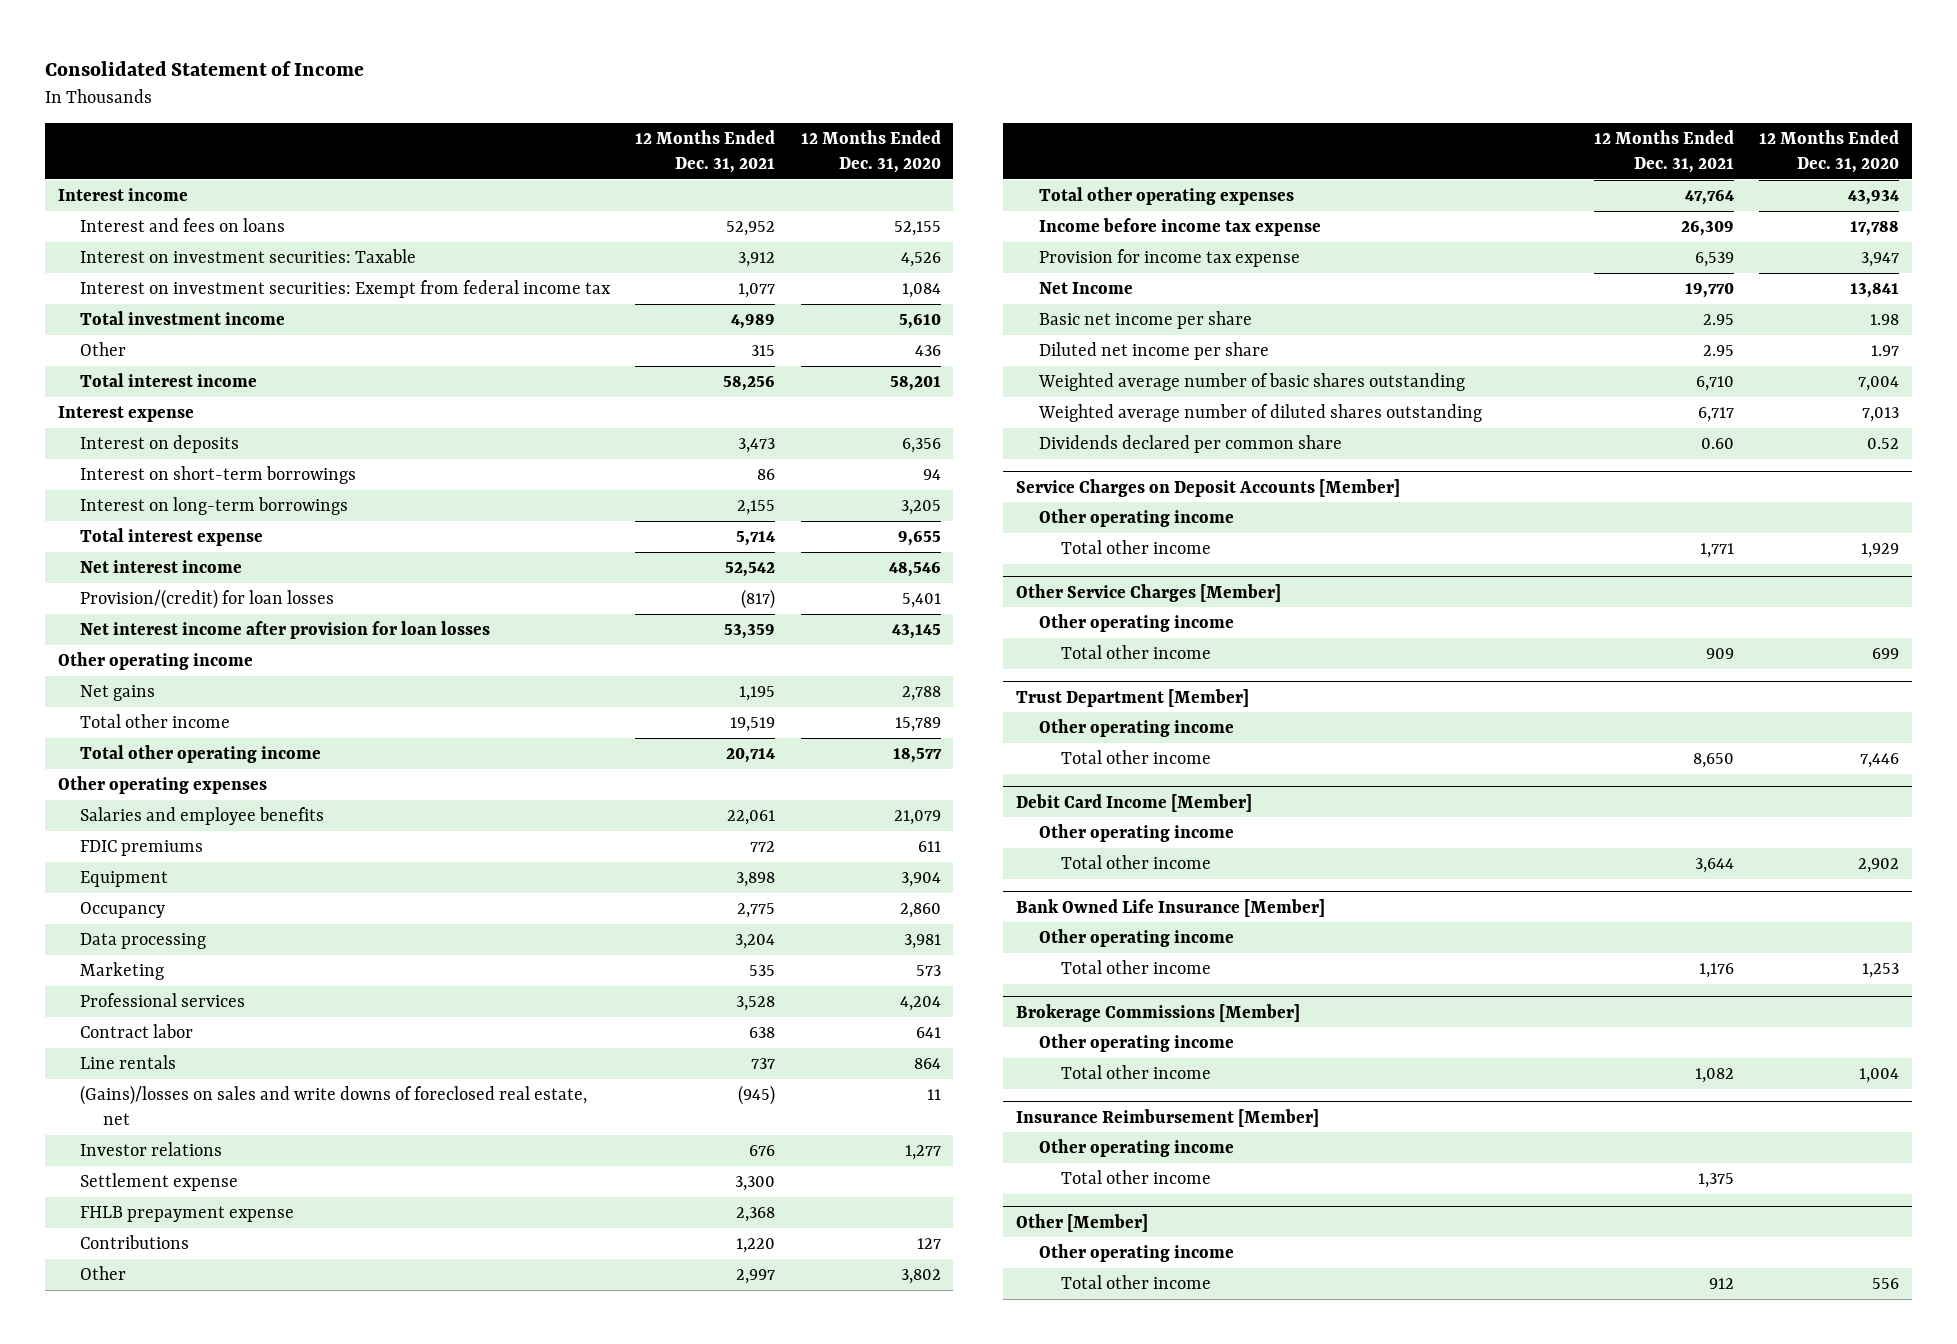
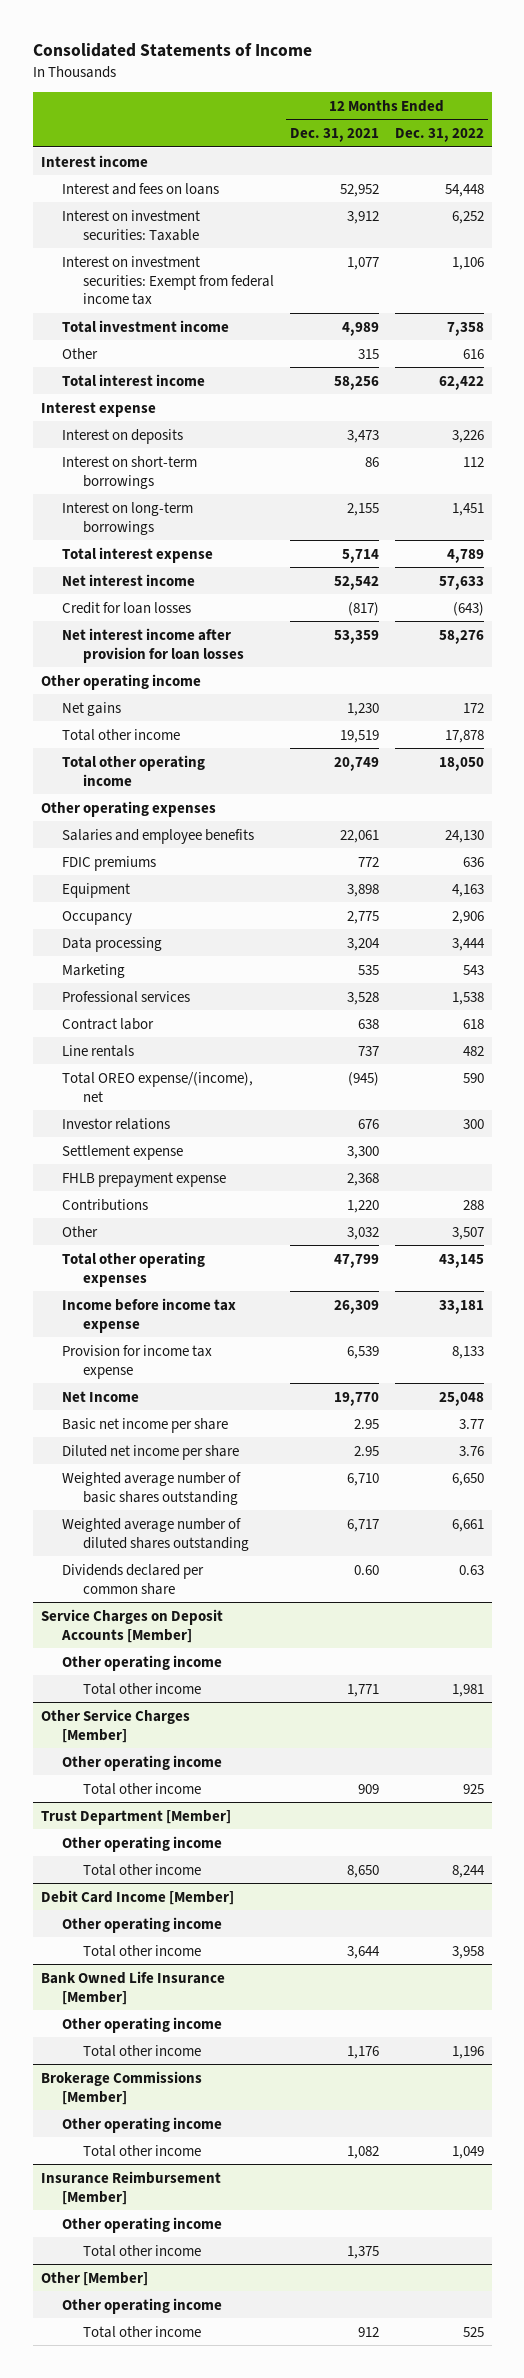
- Consolidated Statement of Income
+ Consolidated Statements of Income
- | 12 Months Ended Dec. 31, 2021 | 12 Months Ended Dec. 31, 2020
+ | 12 Months Ended Dec. 31, 2021 | 12 Months Ended Dec. 31, 2022
- Provision/(credit) for loan losses | (817) | 5,401
+ Credit for loan losses | (817) | (643)
- Net gains | 1,195 | 2,788
+ Net gains | 1,230 | 172
- Total other operating income | 20,714 | 18,577
+ Total other operating income | 20,749 | 18,050
- (Gains)/losses on sales and write downs of foreclosed real estate, net | (945) | 11
+ Total OREO expense/(income), net | (945) | 590
- Other | 2,997 | 3,802
- Total other operating expenses | 47,764 | 43,934
+ Other | 3,032 | 3,507
+ Total other operating expenses | 47,799 | 43,145

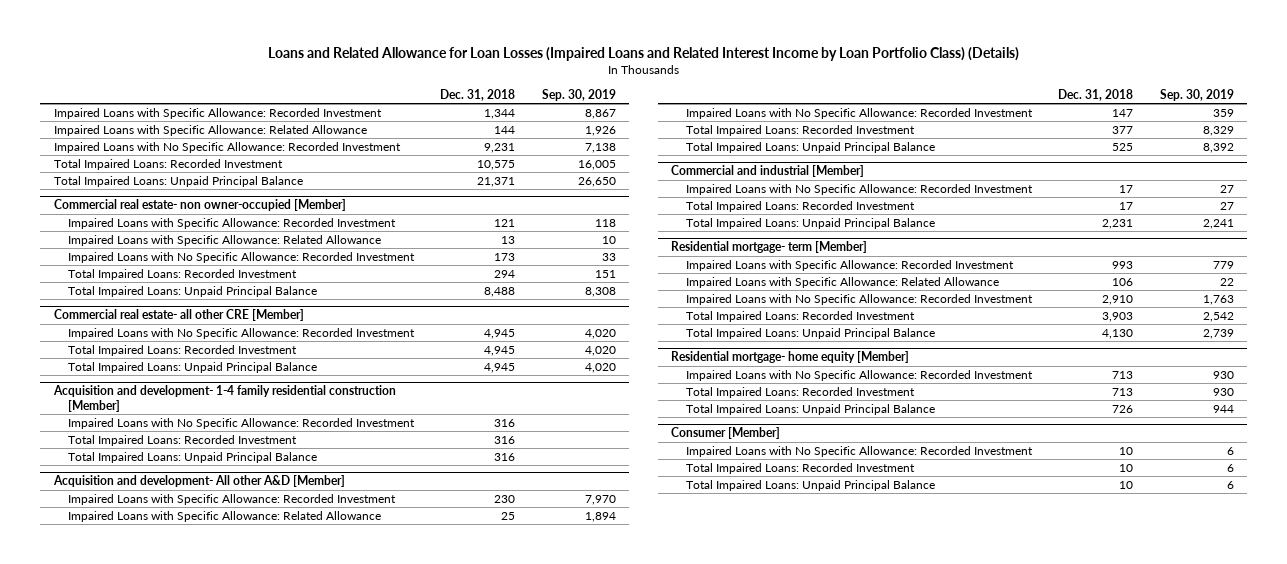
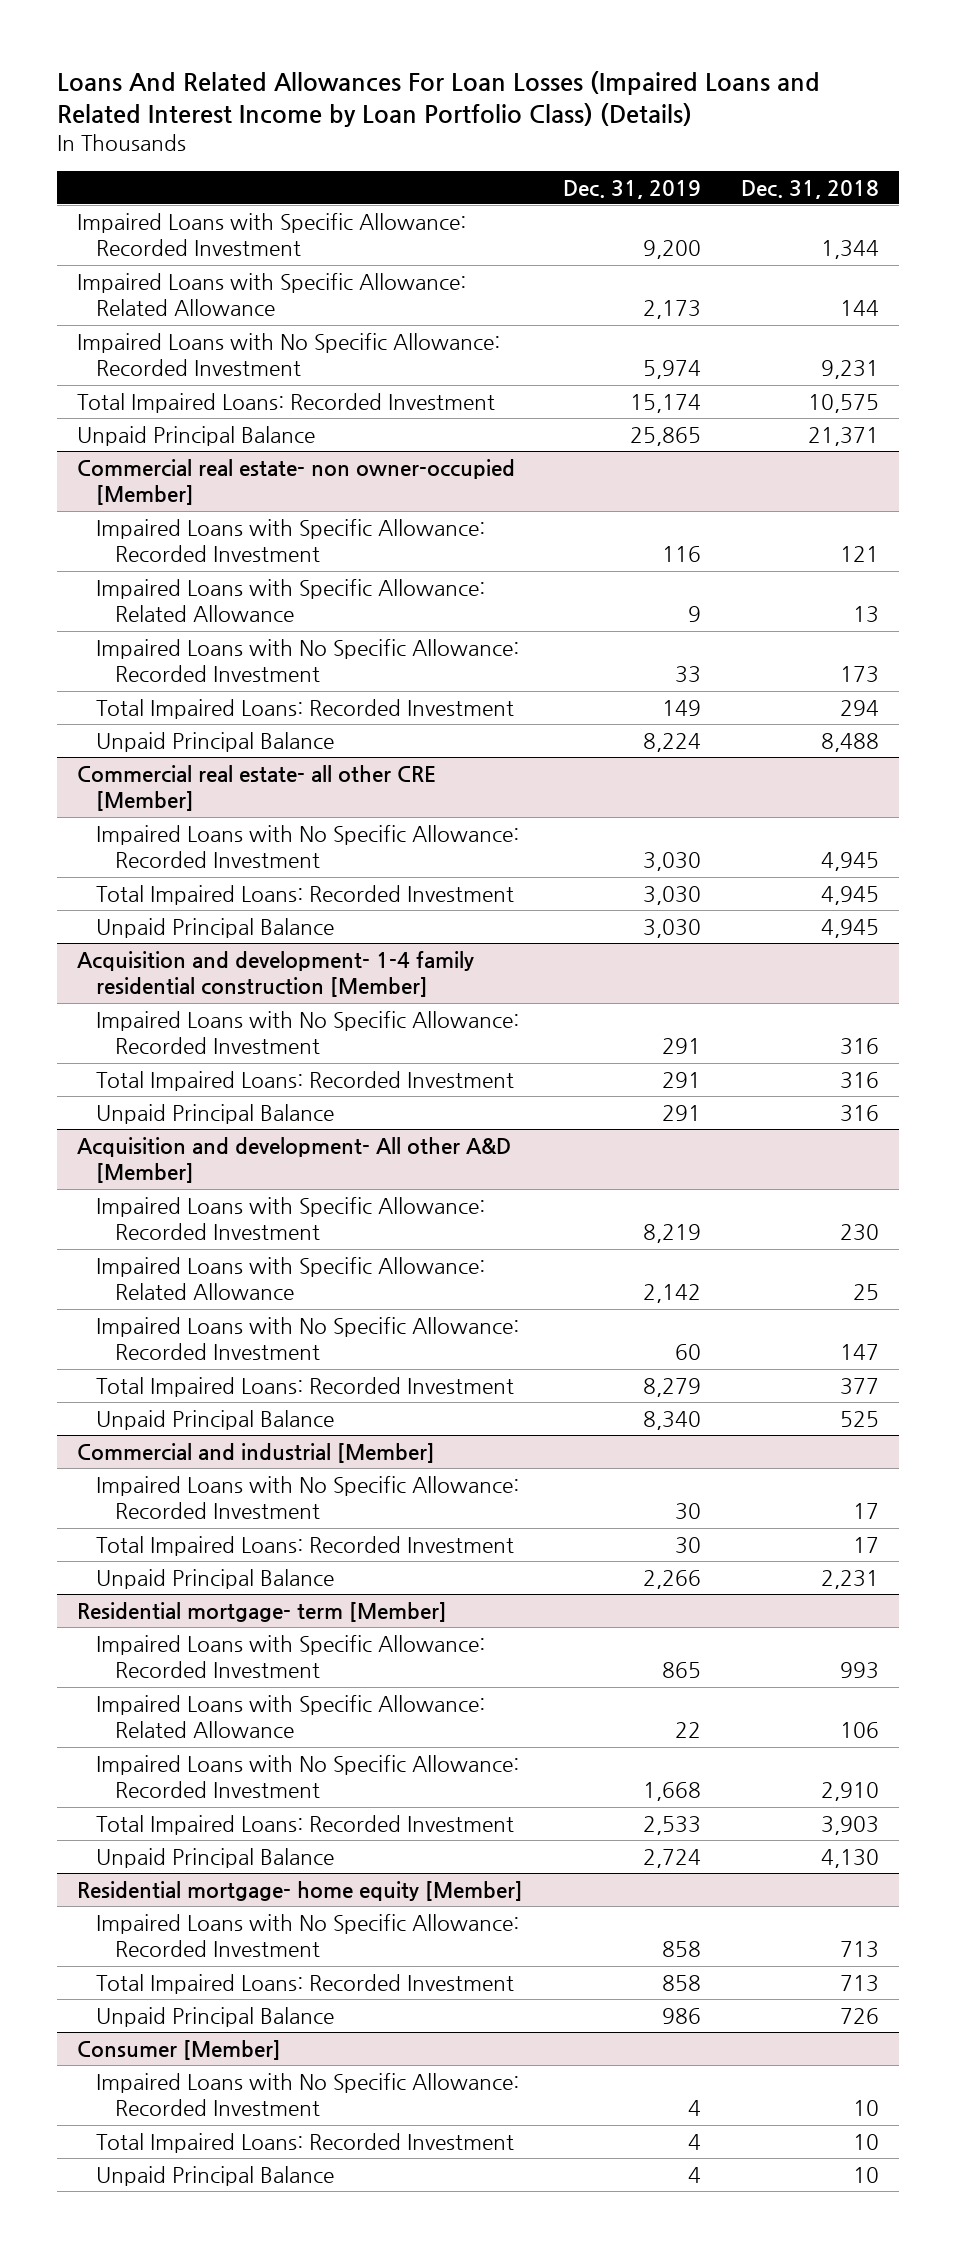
- Loans and Related Allowance for Loan Losses (Impaired Loans and Related Interest Income by Loan Portfolio Class) (Details)
+ Loans And Related Allowances For Loan Losses (Impaired Loans and Related Interest Income by Loan Portfolio Class) (Details)
- | Dec. 31, 2018 | Sep. 30, 2019
+ | Dec. 31, 2019 | Dec. 31, 2018
- Total Impaired Loans: Unpaid Principal Balance | 21,371 | 26,650
+ Unpaid Principal Balance | 25,865 | 21,371
@ Commercial real estate- non owner-occupied [Member]
- Total Impaired Loans: Unpaid Principal Balance | 8,488 | 8,308
+ Unpaid Principal Balance | 8,224 | 8,488
@ Commercial real estate- all other CRE [Member]
- Total Impaired Loans: Unpaid Principal Balance | 4,945 | 4,020
+ Unpaid Principal Balance | 3,030 | 4,945
@ Acquisition and development- 1-4 family residential construction [Member]
- Total Impaired Loans: Unpaid Principal Balance | 316 |
+ Unpaid Principal Balance | 291 | 316
@ Acquisition and development- All other A&D [Member]
- Total Impaired Loans: Unpaid Principal Balance | 525 | 8,392
+ Unpaid Principal Balance | 8,340 | 525
@ Commercial and industrial [Member]
- Total Impaired Loans: Unpaid Principal Balance | 2,231 | 2,241
+ Unpaid Principal Balance | 2,266 | 2,231
@ Residential mortgage- term [Member]
- Total Impaired Loans: Unpaid Principal Balance | 4,130 | 2,739
+ Unpaid Principal Balance | 2,724 | 4,130
@ Residential mortgage- home equity [Member]
- Total Impaired Loans: Unpaid Principal Balance | 726 | 944
+ Unpaid Principal Balance | 986 | 726
@ Consumer [Member]
- Total Impaired Loans: Unpaid Principal Balance | 10 | 6
+ Unpaid Principal Balance | 4 | 10

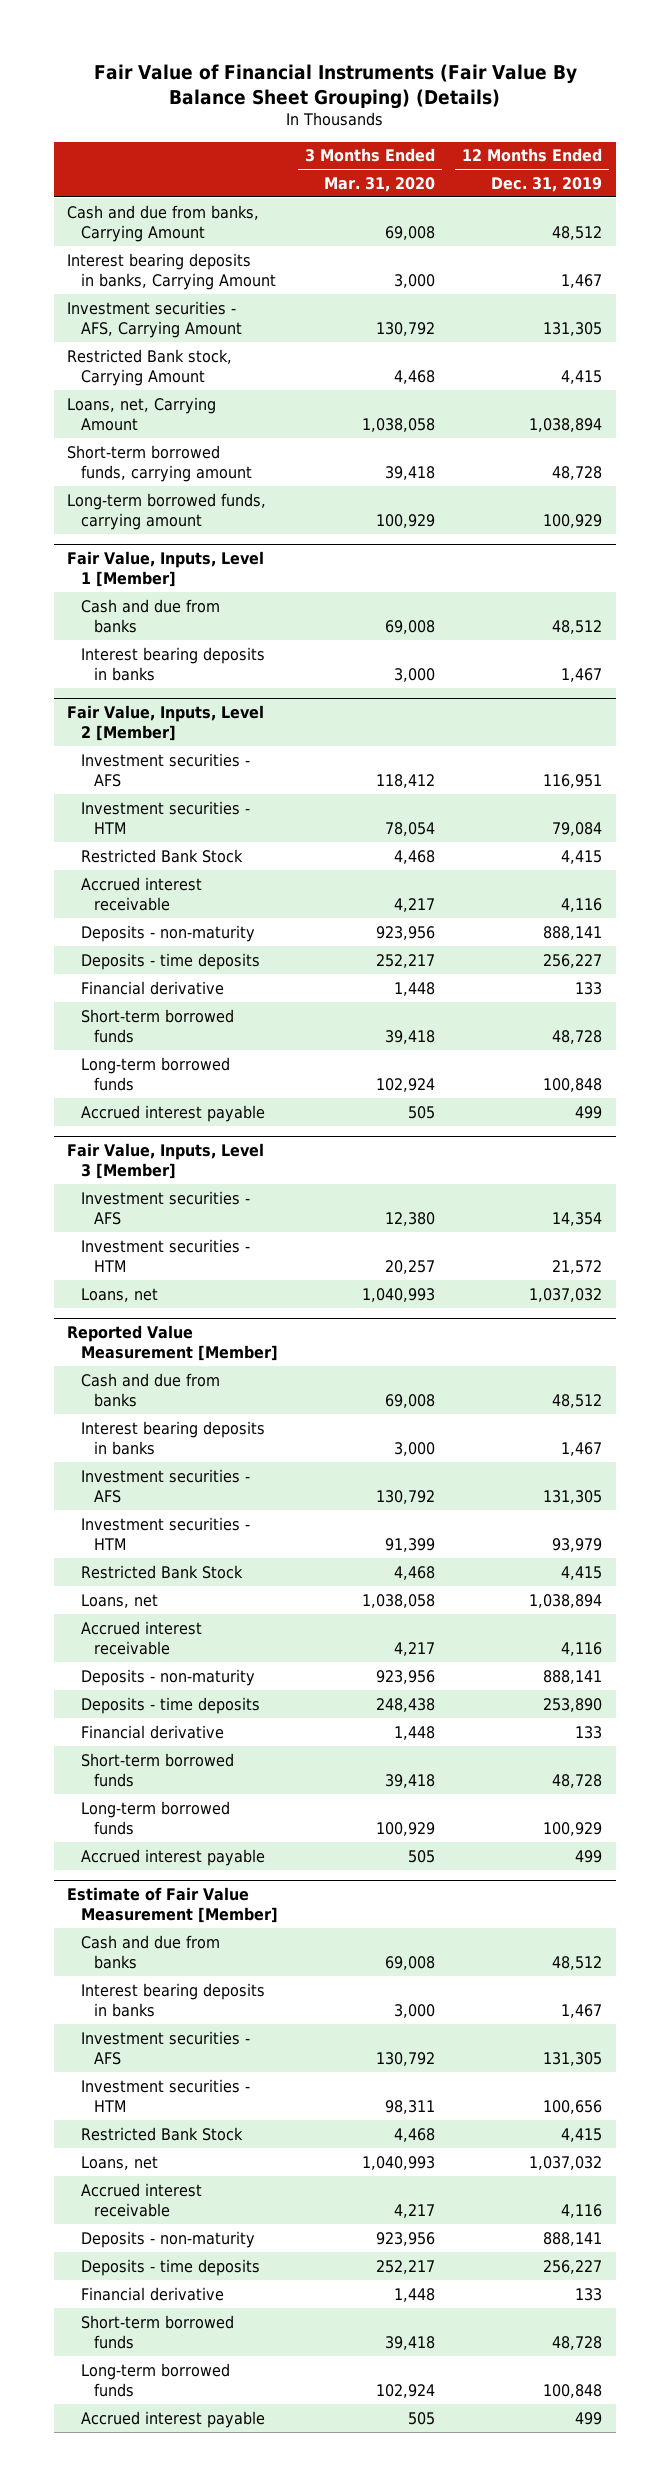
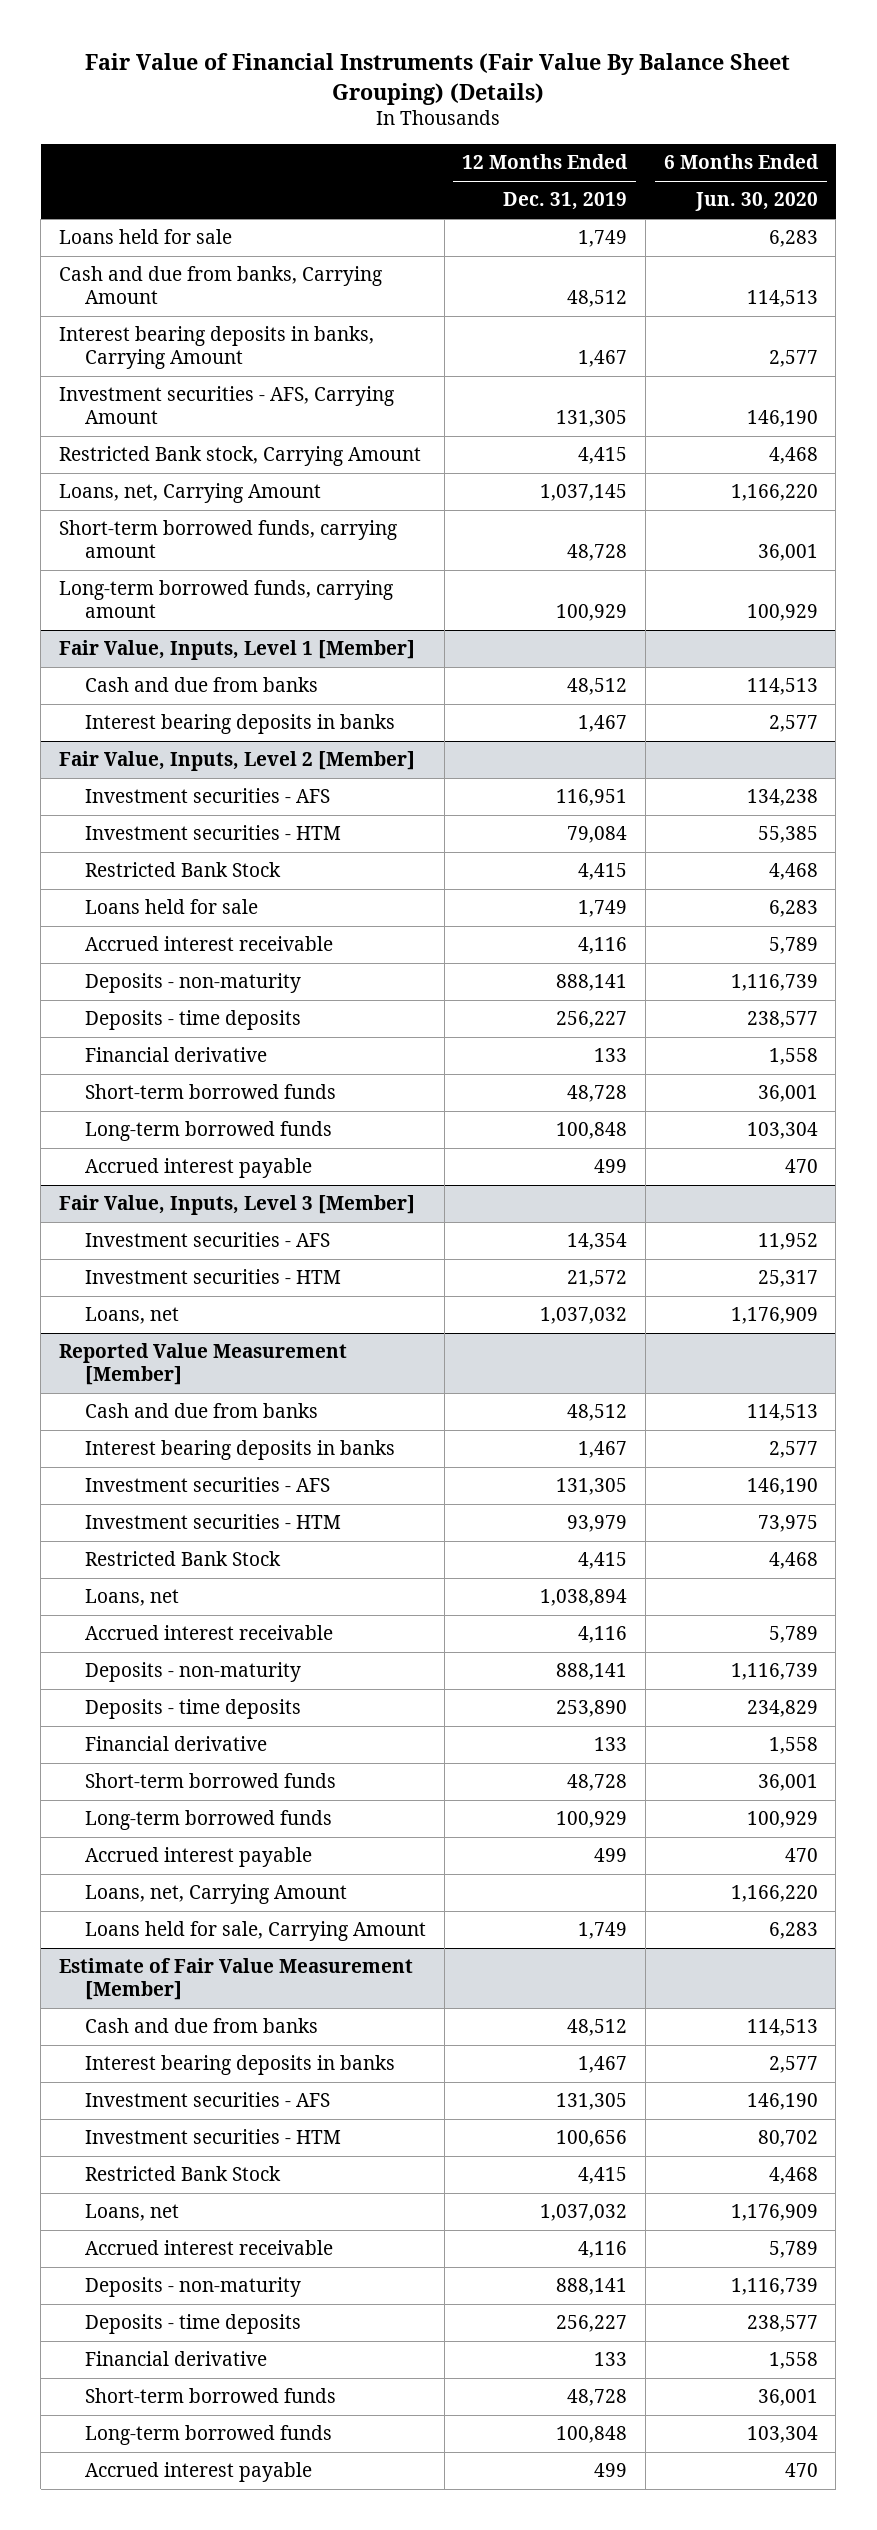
- | 3 Months Ended Mar. 31, 2020 | 12 Months Ended Dec. 31, 2019
+ | 12 Months Ended Dec. 31, 2019 | 6 Months Ended Jun. 30, 2020
+ Loans held for sale | 1,749 | 6,283
- Loans, net, Carrying Amount | 1,038,058 | 1,038,894
+ Loans, net, Carrying Amount | 1,037,145 | 1,166,220
@ Fair Value, Inputs, Level 2 [Member]
+ Loans held for sale | 1,749 | 6,283
@ Reported Value Measurement [Member]
+ Loans, net, Carrying Amount | | 1,166,220
+ Loans held for sale, Carrying Amount | 1,749 | 6,283

